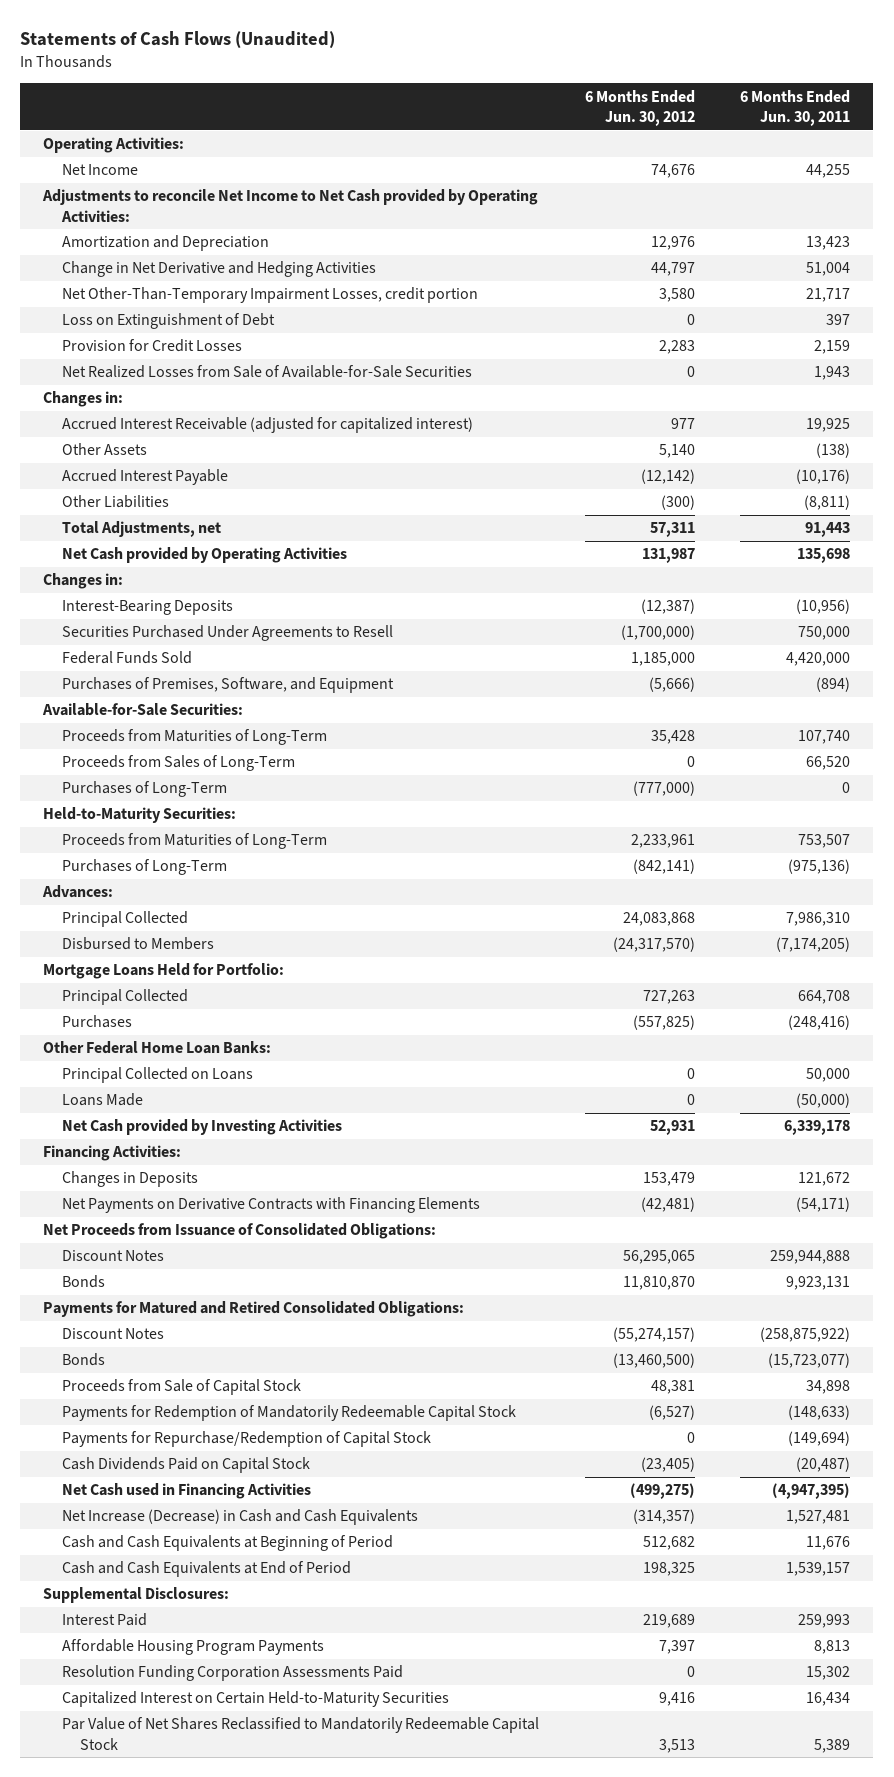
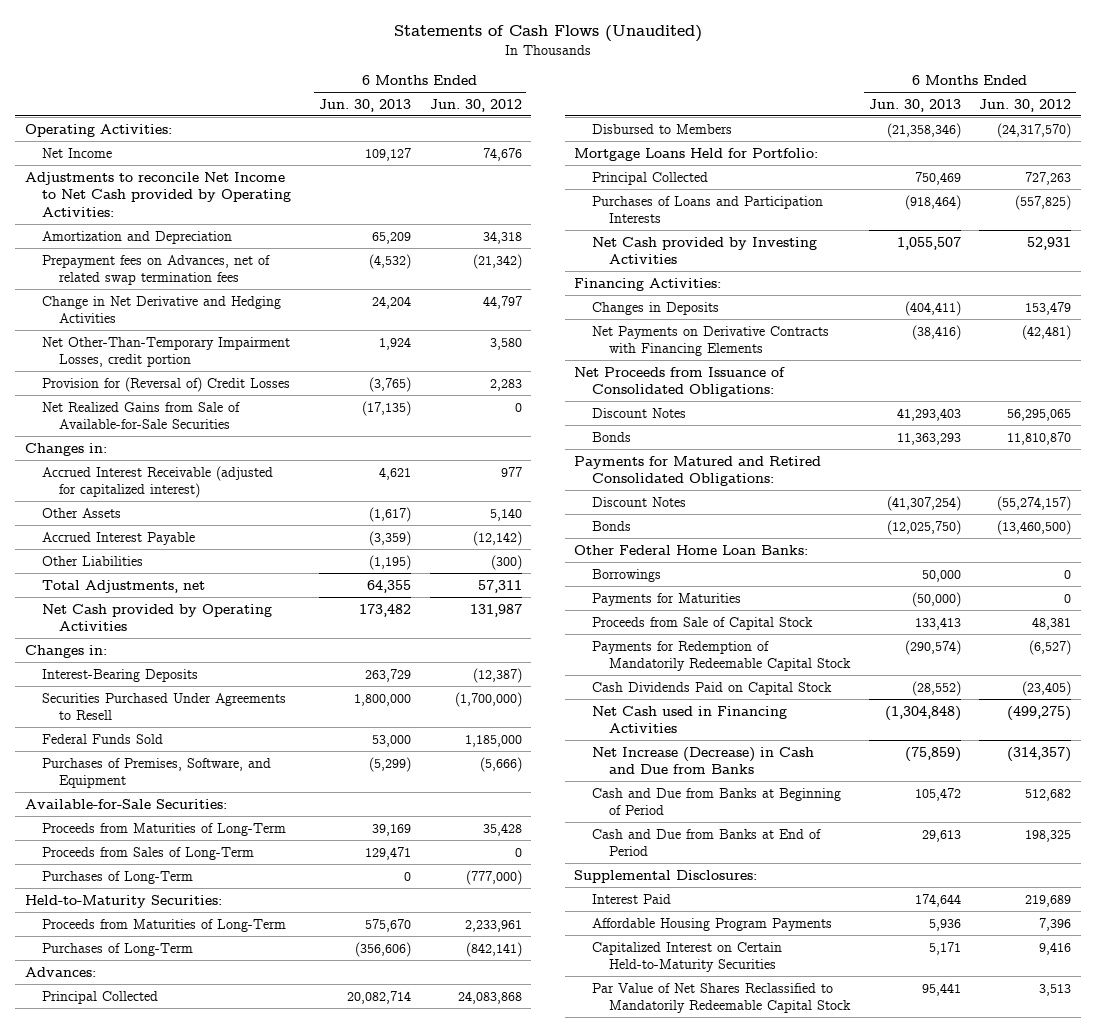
- | 6 Months Ended Jun. 30, 2012 | 6 Months Ended Jun. 30, 2011
+ | 6 Months Ended Jun. 30, 2013 | 6 Months Ended Jun. 30, 2012
- Amortization and Depreciation | 12,976 | 13,423
+ Amortization and Depreciation | 65,209 | 34,318
+ Prepayment fees on Advances, net of related swap termination fees | (4,532) | (21,342)
- Loss on Extinguishment of Debt | 0 | 397
- Provision for Credit Losses | 2,283 | 2,159
- Net Realized Losses from Sale of Available-for-Sale Securities | 0 | 1,943
+ Provision for (Reversal of) Credit Losses | (3,765) | 2,283
+ Net Realized Gains from Sale of Available-for-Sale Securities | (17,135) | 0
- Purchases | (557,825) | (248,416)
- Principal Collected on Loans | 0 | 50,000
- Loans Made | 0 | (50,000)
+ Purchases of Loans and Participation Interests | (918,464) | (557,825)
moved down: Other Federal Home Loan Banks:
+ Borrowings | 50,000 | 0
+ Payments for Maturities | (50,000) | 0
- Payments for Repurchase/Redemption of Capital Stock | 0 | (149,694)
- Net Increase (Decrease) in Cash and Cash Equivalents | (314,357) | 1,527,481
- Cash and Cash Equivalents at Beginning of Period | 512,682 | 11,676
- Cash and Cash Equivalents at End of Period | 198,325 | 1,539,157
+ Net Increase (Decrease) in Cash and Due from Banks | (75,859) | (314,357)
+ Cash and Due from Banks at Beginning of Period | 105,472 | 512,682
+ Cash and Due from Banks at End of Period | 29,613 | 198,325
- Affordable Housing Program Payments | 7,397 | 8,813
- Resolution Funding Corporation Assessments Paid | 0 | 15,302
+ Affordable Housing Program Payments | 5,936 | 7,396

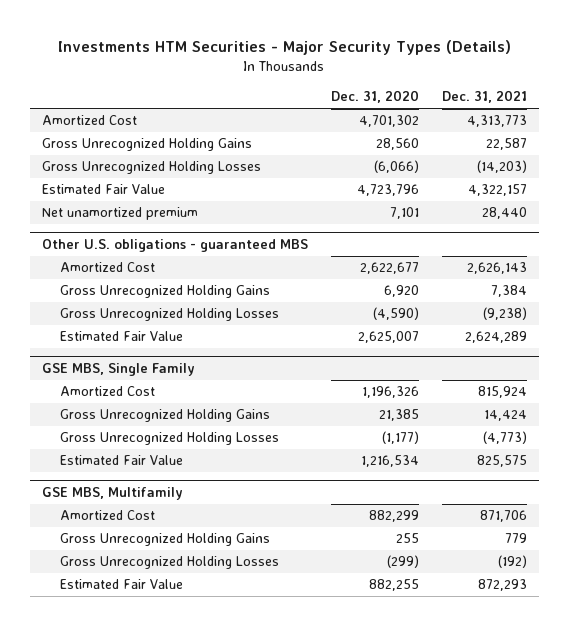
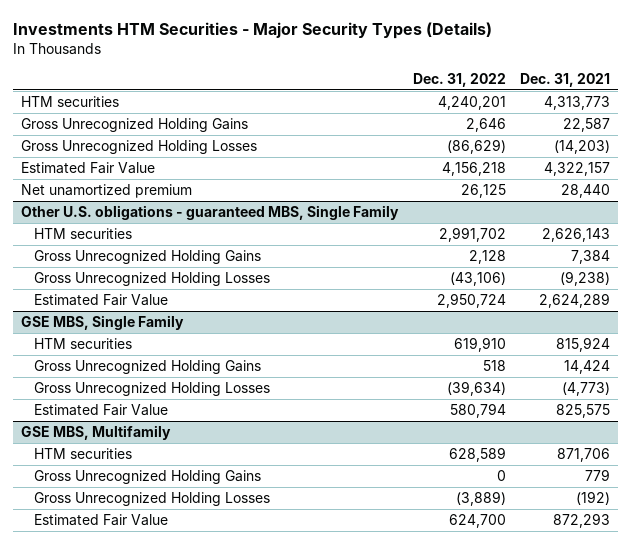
- | Dec. 31, 2020 | Dec. 31, 2021
+ | Dec. 31, 2022 | Dec. 31, 2021
- Amortized Cost | 4,701,302 | 4,313,773
+ HTM securities | 4,240,201 | 4,313,773
- Other U.S. obligations - guaranteed MBS
- Amortized Cost | 2,622,677 | 2,626,143
+ Other U.S. obligations - guaranteed MBS, Single Family
+ HTM securities | 2,991,702 | 2,626,143
@ GSE MBS, Single Family
- Amortized Cost | 1,196,326 | 815,924
+ HTM securities | 619,910 | 815,924
@ GSE MBS, Multifamily
- Amortized Cost | 882,299 | 871,706
+ HTM securities | 628,589 | 871,706

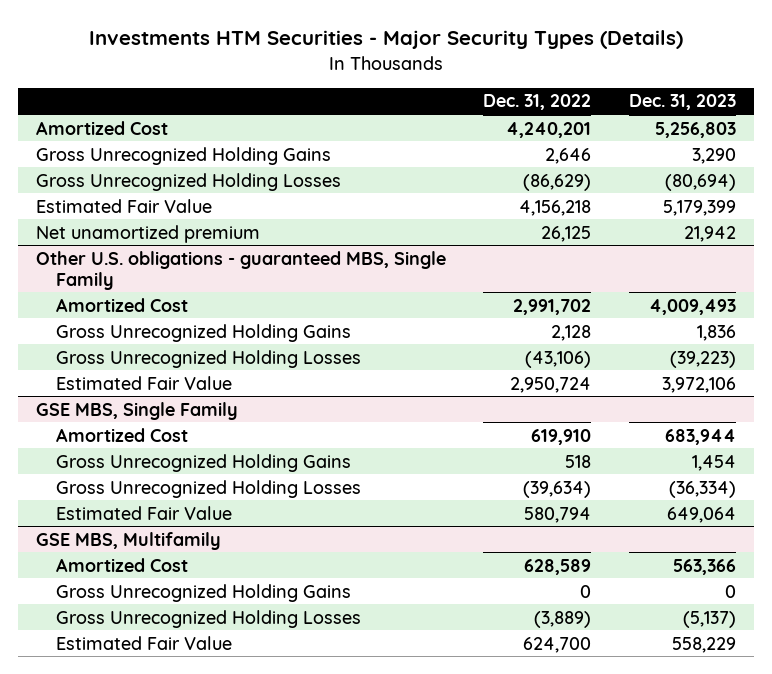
- | Dec. 31, 2022 | Dec. 31, 2021
+ | Dec. 31, 2022 | Dec. 31, 2023
- HTM securities | 4,240,201 | 4,313,773
+ Amortized Cost | 4,240,201 | 5,256,803
@ Other U.S. obligations - guaranteed MBS, Single Family
- HTM securities | 2,991,702 | 2,626,143
+ Amortized Cost | 2,991,702 | 4,009,493
@ GSE MBS, Single Family
- HTM securities | 619,910 | 815,924
+ Amortized Cost | 619,910 | 683,944
@ GSE MBS, Multifamily
- HTM securities | 628,589 | 871,706
+ Amortized Cost | 628,589 | 563,366

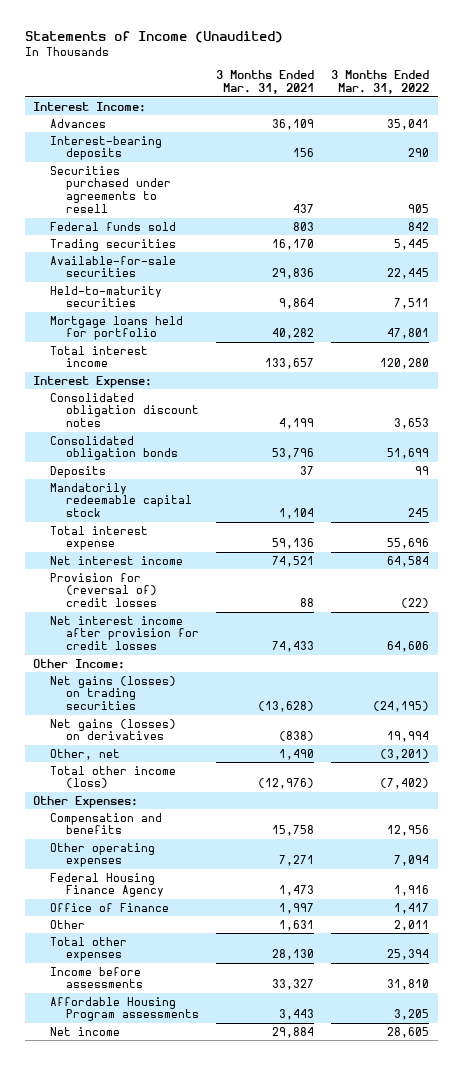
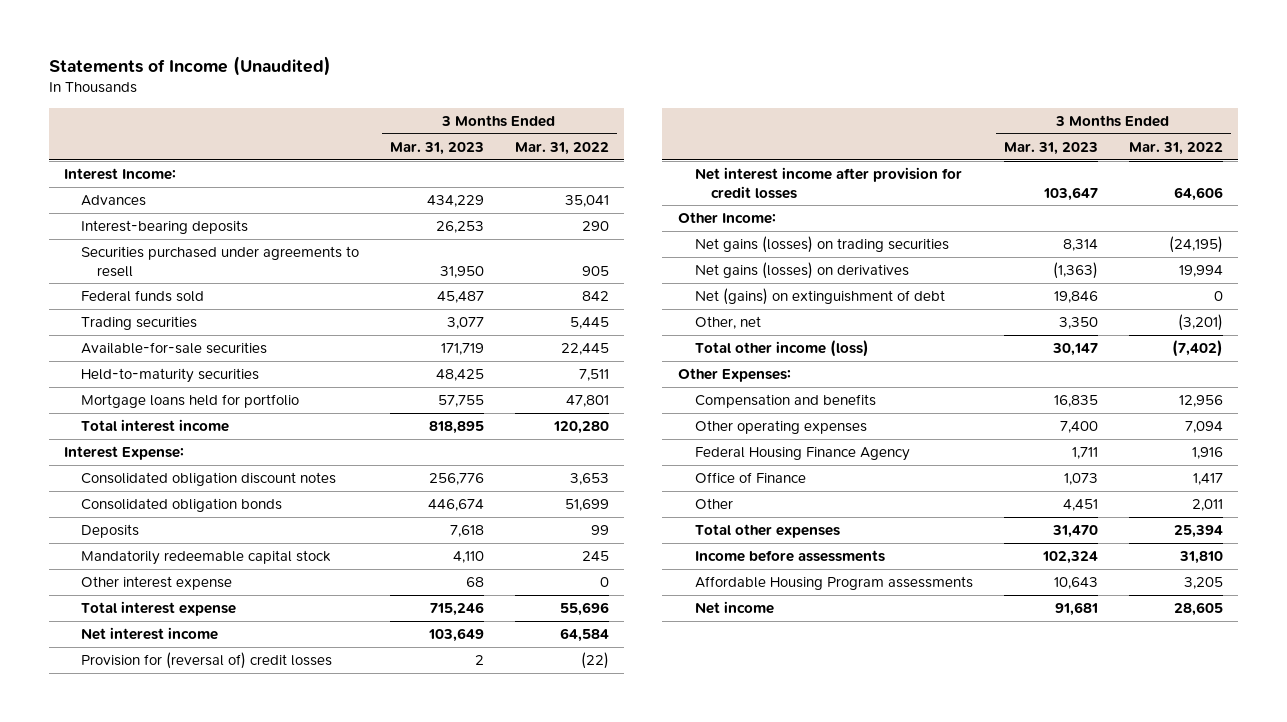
- | 3 Months Ended Mar. 31, 2021 | 3 Months Ended Mar. 31, 2022
+ | 3 Months Ended Mar. 31, 2023 | 3 Months Ended Mar. 31, 2022
+ Other interest expense | 68 | 0
+ Net (gains) on extinguishment of debt | 19,846 | 0

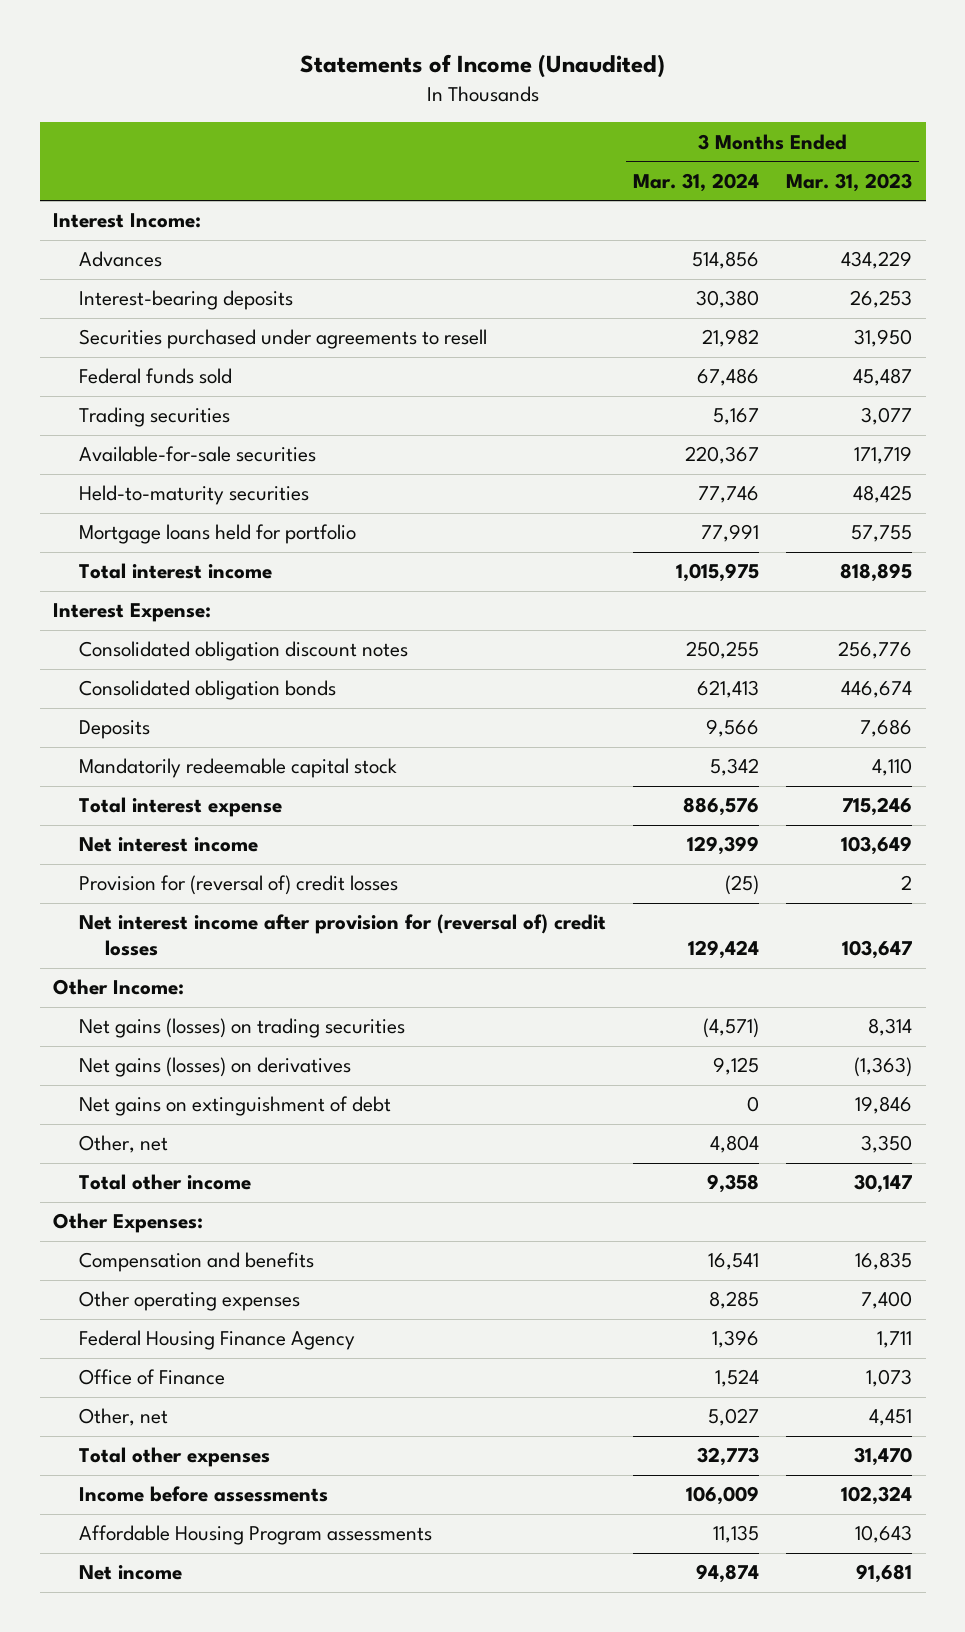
- | 3 Months Ended Mar. 31, 2023 | 3 Months Ended Mar. 31, 2022
+ | 3 Months Ended Mar. 31, 2024 | 3 Months Ended Mar. 31, 2023
- Deposits | 7,618 | 99
+ Deposits | 9,566 | 7,686
- Other interest expense | 68 | 0
- Net interest income after provision for credit losses | 103,647 | 64,606
+ Net interest income after provision for (reversal of) credit losses | 129,424 | 103,647
- Net (gains) on extinguishment of debt | 19,846 | 0
+ Net gains on extinguishment of debt | 0 | 19,846
- Total other income (loss) | 30,147 | (7,402)
+ Total other income | 9,358 | 30,147
- Other | 4,451 | 2,011
+ Other, net | 5,027 | 4,451

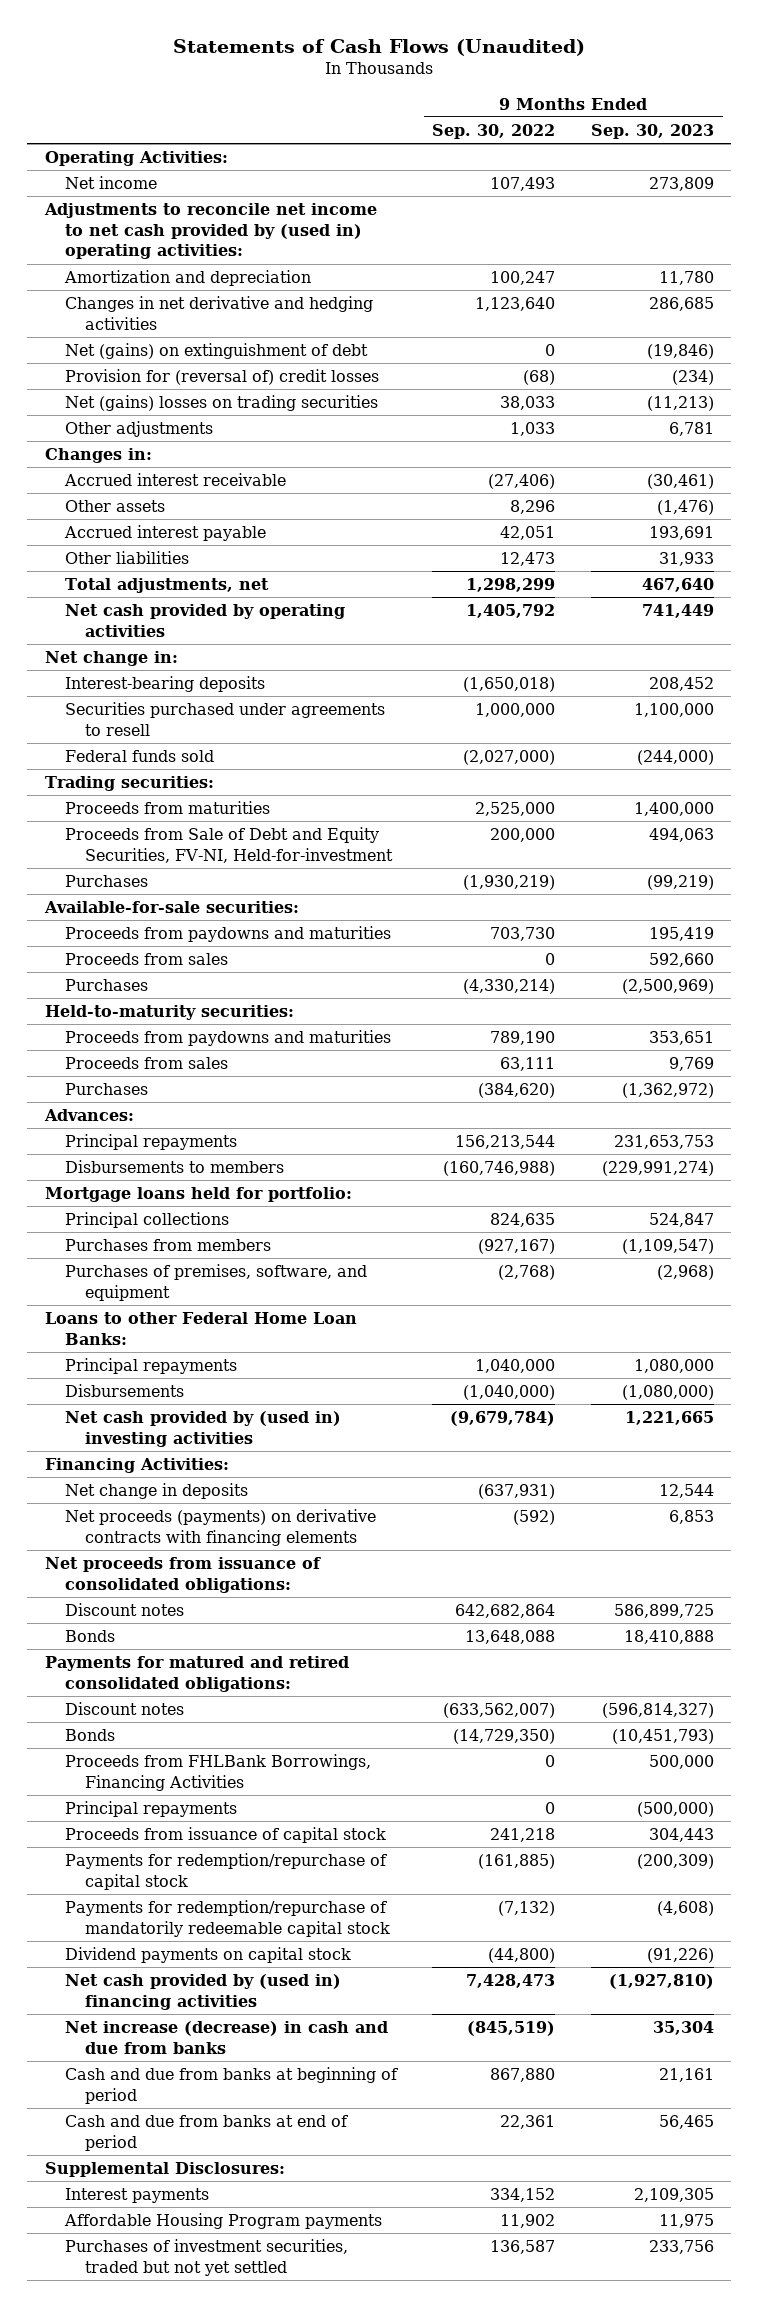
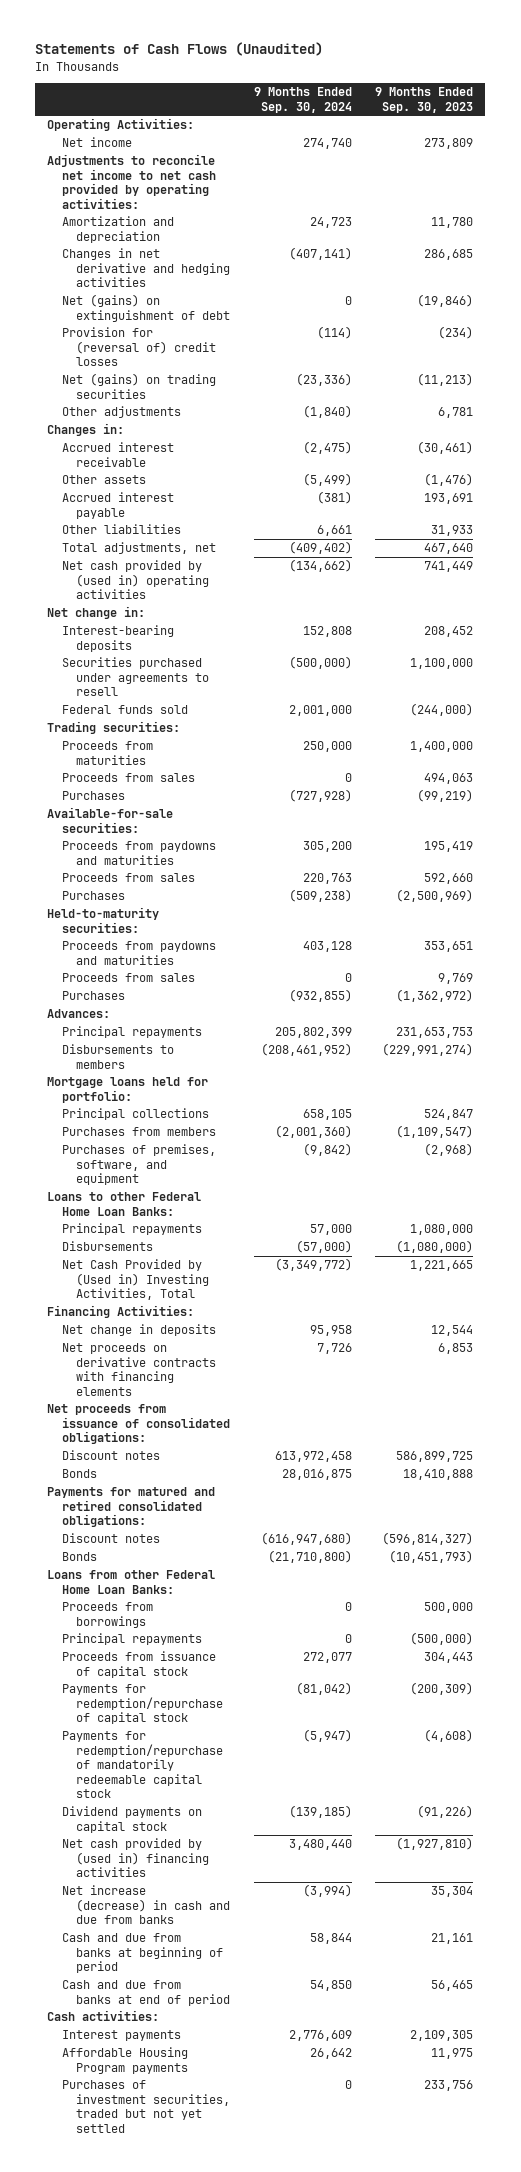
- | 9 Months Ended Sep. 30, 2022 | 9 Months Ended Sep. 30, 2023
+ | 9 Months Ended Sep. 30, 2024 | 9 Months Ended Sep. 30, 2023
- Adjustments to reconcile net income to net cash provided by (used in) operating activities:
+ Adjustments to reconcile net income to net cash provided by operating activities:
- Net (gains) losses on trading securities | 38,033 | (11,213)
+ Net (gains) on trading securities | (23,336) | (11,213)
- Net cash provided by operating activities | 1,405,792 | 741,449
+ Net cash provided by (used in) operating activities | (134,662) | 741,449
- Proceeds from Sale of Debt and Equity Securities, FV-NI, Held-for-investment | 200,000 | 494,063
+ Proceeds from sales | 0 | 494,063
- Net cash provided by (used in) investing activities | (9,679,784) | 1,221,665
+ Net Cash Provided by (Used in) Investing Activities, Total | (3,349,772) | 1,221,665
- Net proceeds (payments) on derivative contracts with financing elements | (592) | 6,853
+ Net proceeds on derivative contracts with financing elements | 7,726 | 6,853
- Proceeds from FHLBank Borrowings, Financing Activities | 0 | 500,000
+ Loans from other Federal Home Loan Banks:
+ Proceeds from borrowings | 0 | 500,000
- Supplemental Disclosures:
+ Cash activities:

